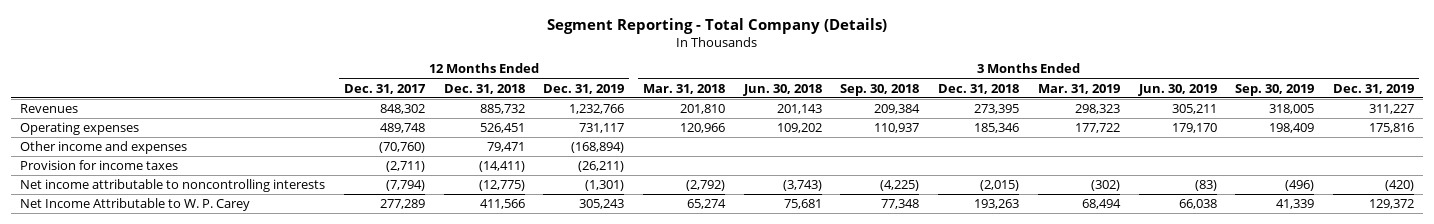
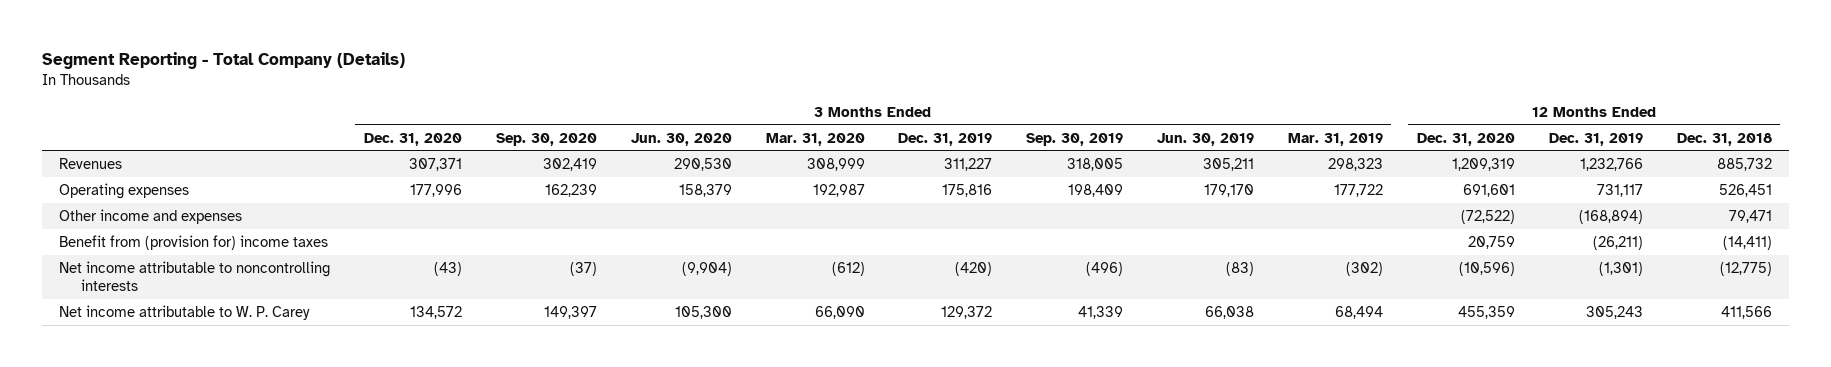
- | 12 Months Ended Dec. 31, 2017 | 12 Months Ended Dec. 31, 2018 | 12 Months Ended Dec. 31, 2019 | 3 Months Ended Mar. 31, 2018 | 3 Months Ended Jun. 30, 2018 | 3 Months Ended Sep. 30, 2018 | 3 Months Ended Dec. 31, 2018 | 3 Months Ended Mar. 31, 2019 | 3 Months Ended Jun. 30, 2019 | 3 Months Ended Sep. 30, 2019 | 3 Months Ended Dec. 31, 2019
+ | 3 Months Ended Dec. 31, 2020 | 3 Months Ended Sep. 30, 2020 | 3 Months Ended Jun. 30, 2020 | 3 Months Ended Mar. 31, 2020 | 3 Months Ended Dec. 31, 2019 | 3 Months Ended Sep. 30, 2019 | 3 Months Ended Jun. 30, 2019 | 3 Months Ended Mar. 31, 2019 | 12 Months Ended Dec. 31, 2020 | 12 Months Ended Dec. 31, 2019 | 12 Months Ended Dec. 31, 2018
- Provision for income taxes | (2,711) | (14,411) | (26,211) | | | | | | | |
+ Benefit from (provision for) income taxes | | | | | | | | | 20,759 | (26,211) | (14,411)
- Net Income Attributable to W. P. Carey | 277,289 | 411,566 | 305,243 | 65,274 | 75,681 | 77,348 | 193,263 | 68,494 | 66,038 | 41,339 | 129,372
+ Net income attributable to W. P. Carey | 134,572 | 149,397 | 105,300 | 66,090 | 129,372 | 41,339 | 66,038 | 68,494 | 455,359 | 305,243 | 411,566

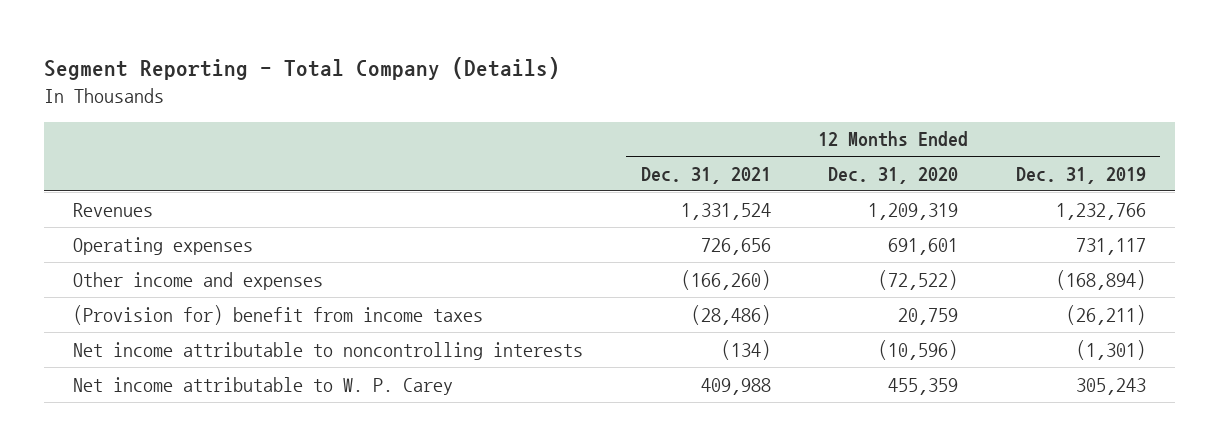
- | 3 Months Ended Dec. 31, 2020 | 3 Months Ended Sep. 30, 2020 | 3 Months Ended Jun. 30, 2020 | 3 Months Ended Mar. 31, 2020 | 3 Months Ended Dec. 31, 2019 | 3 Months Ended Sep. 30, 2019 | 3 Months Ended Jun. 30, 2019 | 3 Months Ended Mar. 31, 2019 | 12 Months Ended Dec. 31, 2020 | 12 Months Ended Dec. 31, 2019 | 12 Months Ended Dec. 31, 2018
+ | 12 Months Ended Dec. 31, 2021 | 12 Months Ended Dec. 31, 2020 | 12 Months Ended Dec. 31, 2019
- Benefit from (provision for) income taxes | | | | | | | | | 20,759 | (26,211) | (14,411)
+ (Provision for) benefit from income taxes | (28,486) | 20,759 | (26,211)

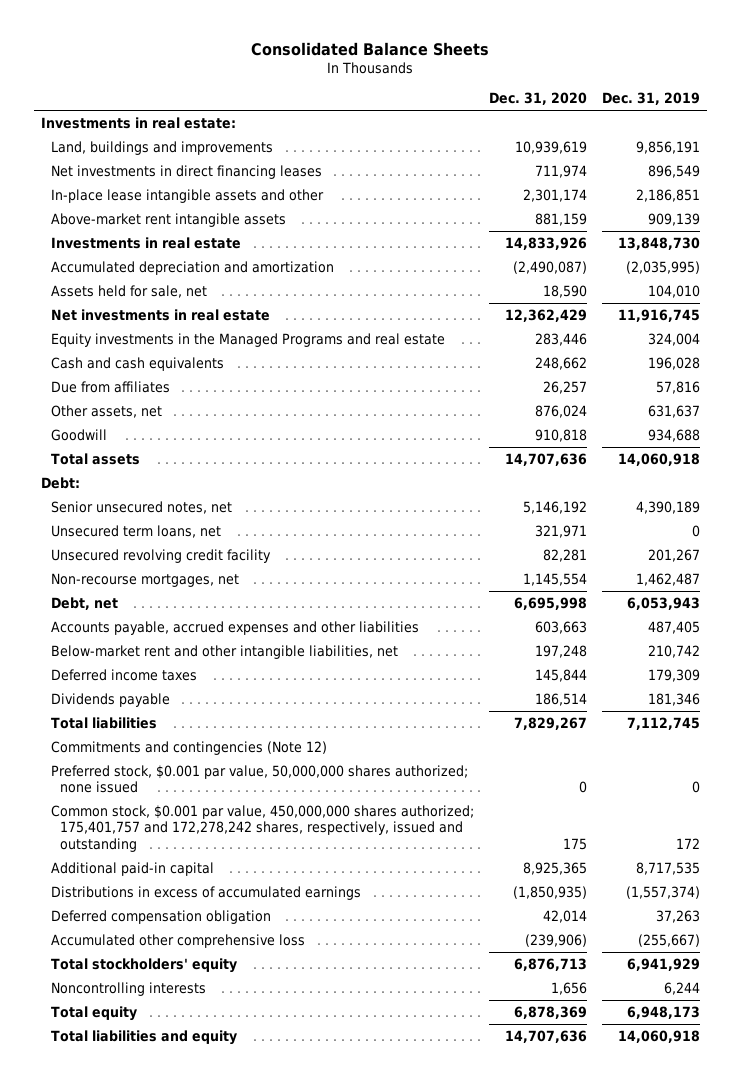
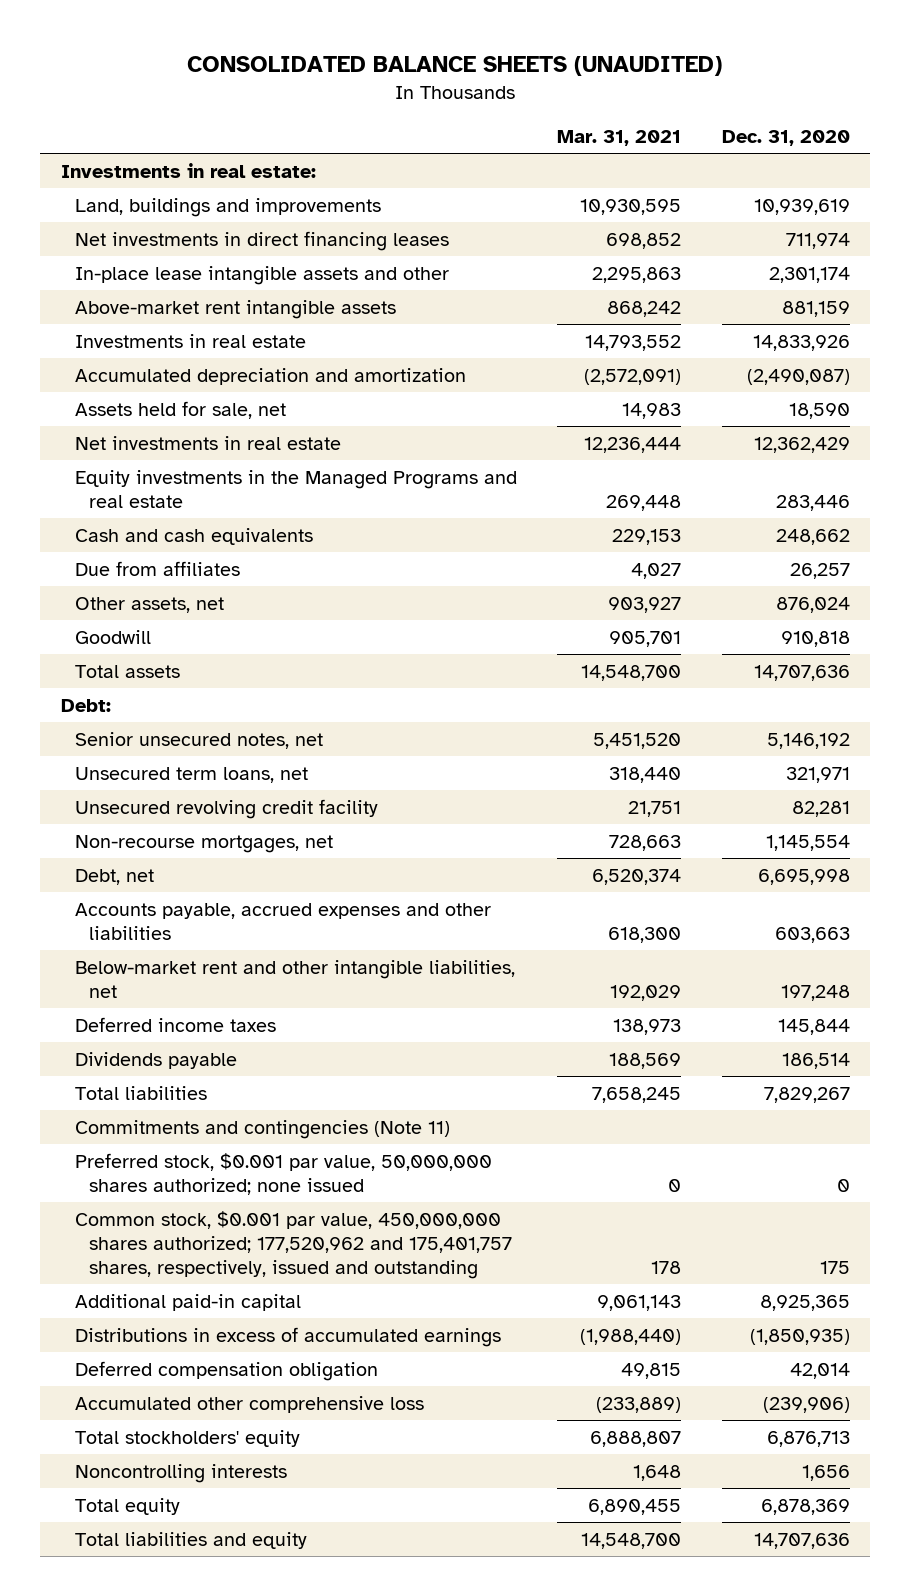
- Consolidated Balance Sheets
+ CONSOLIDATED BALANCE SHEETS (UNAUDITED)
- | Dec. 31, 2020 | Dec. 31, 2019
+ | Mar. 31, 2021 | Dec. 31, 2020
- Commitments and contingencies (Note 12)
+ Commitments and contingencies (Note 11)
- Common stock, $0.001 par value, 450,000,000 shares authorized; 175,401,757 and 172,278,242 shares, respectively, issued and outstanding | 175 | 172
+ Common stock, $0.001 par value, 450,000,000 shares authorized; 177,520,962 and 175,401,757 shares, respectively, issued and outstanding | 178 | 175

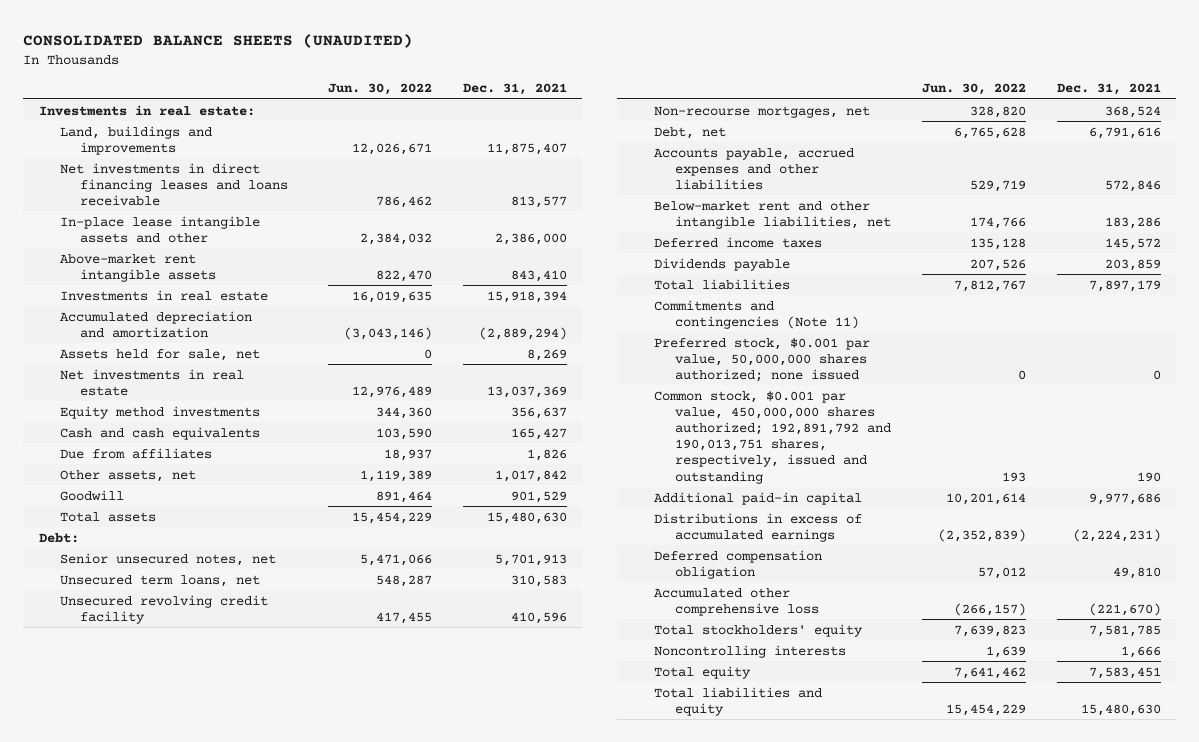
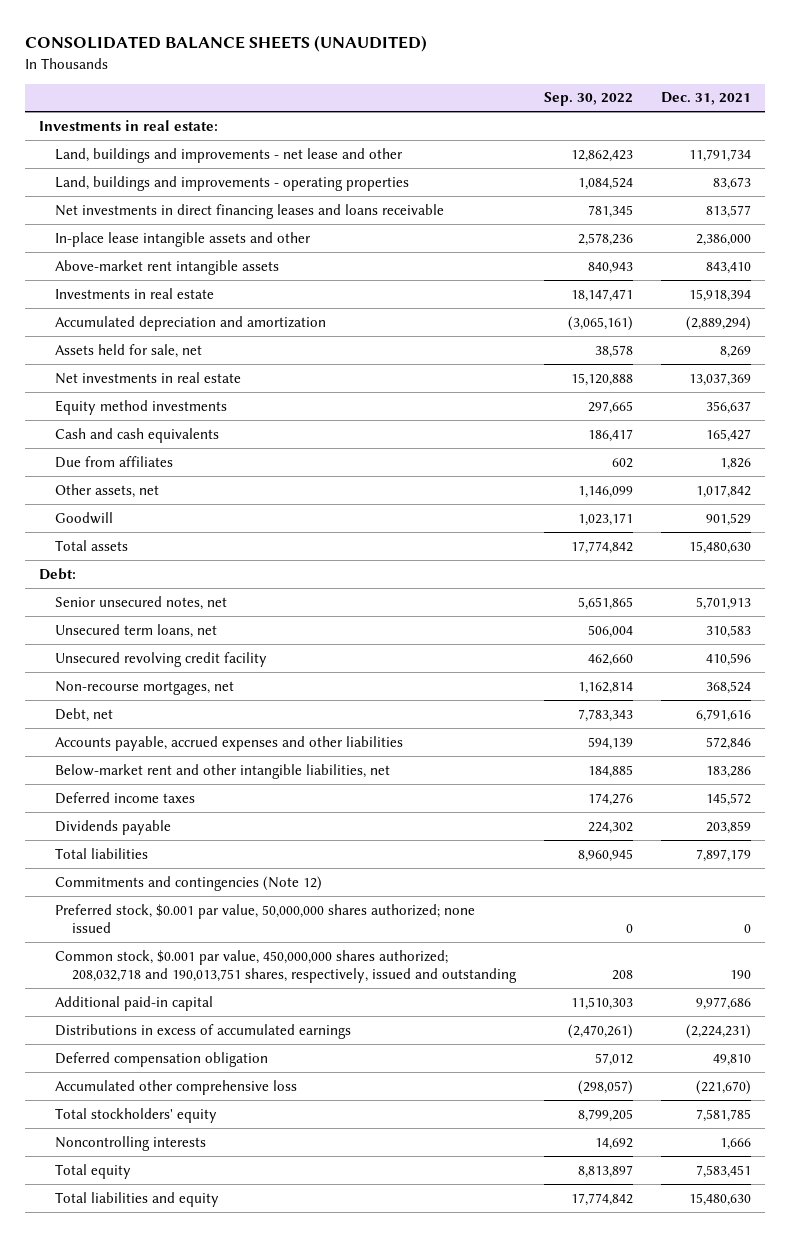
- | Jun. 30, 2022 | Dec. 31, 2021
+ | Sep. 30, 2022 | Dec. 31, 2021
- Land, buildings and improvements | 12,026,671 | 11,875,407
+ Land, buildings and improvements - net lease and other | 12,862,423 | 11,791,734
+ Land, buildings and improvements - operating properties | 1,084,524 | 83,673
- Commitments and contingencies (Note 11)
+ Commitments and contingencies (Note 12)
- Common stock, $0.001 par value, 450,000,000 shares authorized; 192,891,792 and 190,013,751 shares, respectively, issued and outstanding | 193 | 190
+ Common stock, $0.001 par value, 450,000,000 shares authorized; 208,032,718 and 190,013,751 shares, respectively, issued and outstanding | 208 | 190

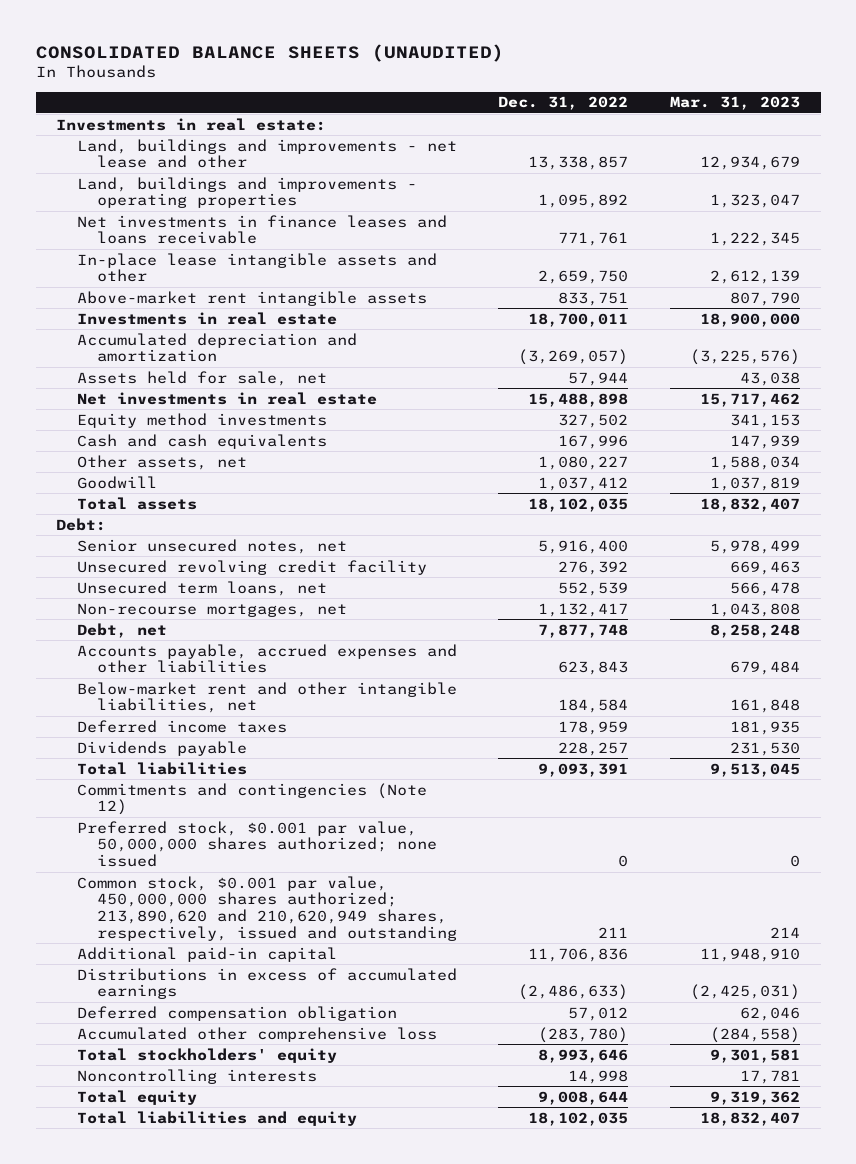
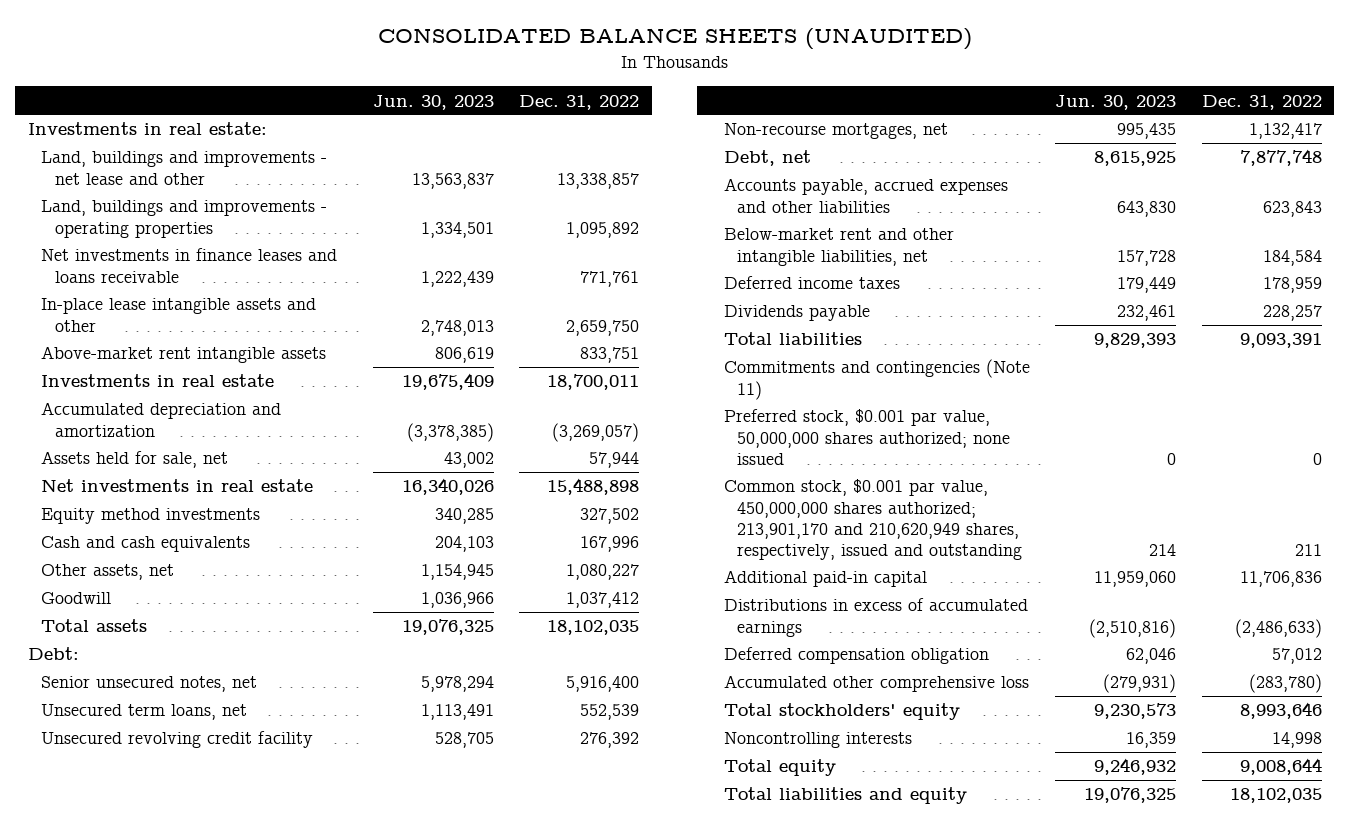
- | Dec. 31, 2022 | Mar. 31, 2023
+ | Jun. 30, 2023 | Dec. 31, 2022
moved down: Unsecured revolving credit facility | 528,705 | 276,392
- Commitments and contingencies (Note 12)
+ Commitments and contingencies (Note 11)
- Common stock, $0.001 par value, 450,000,000 shares authorized; 213,890,620 and 210,620,949 shares, respectively, issued and outstanding | 211 | 214
+ Common stock, $0.001 par value, 450,000,000 shares authorized; 213,901,170 and 210,620,949 shares, respectively, issued and outstanding | 214 | 211

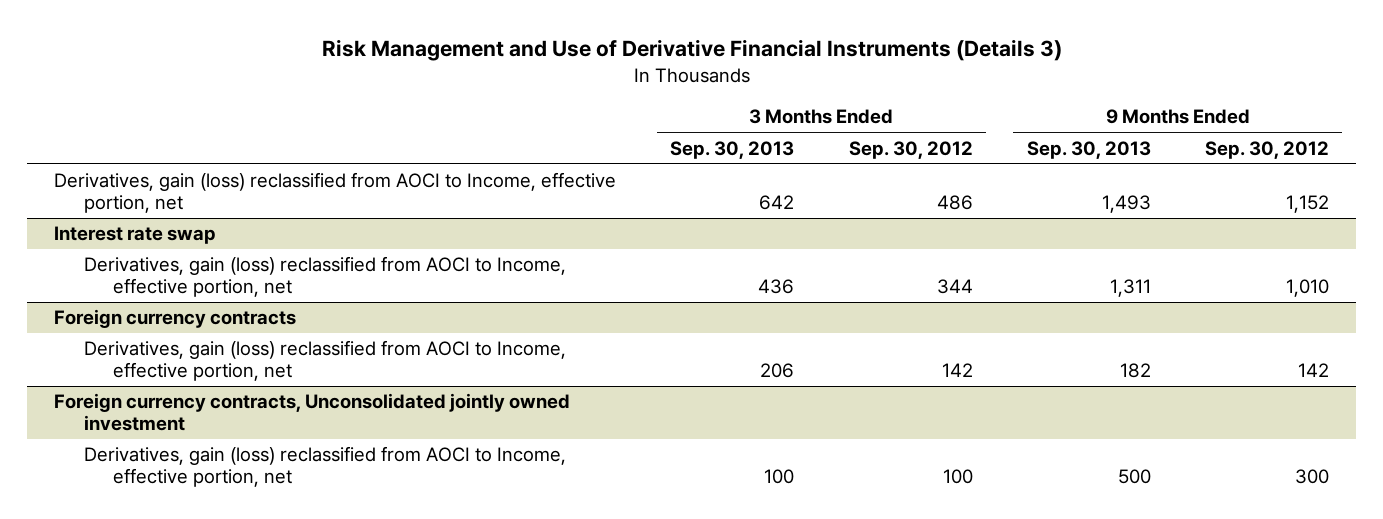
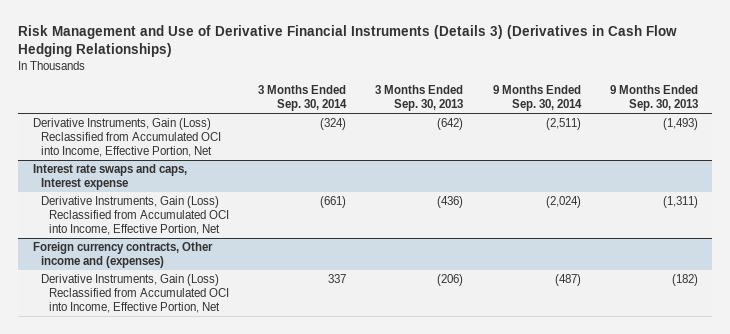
- Risk Management and Use of Derivative Financial Instruments (Details 3)
+ Risk Management and Use of Derivative Financial Instruments (Details 3) (Derivatives in Cash Flow Hedging Relationships)
- | 3 Months Ended Sep. 30, 2013 | 3 Months Ended Sep. 30, 2012 | 9 Months Ended Sep. 30, 2013 | 9 Months Ended Sep. 30, 2012
+ | 3 Months Ended Sep. 30, 2014 | 3 Months Ended Sep. 30, 2013 | 9 Months Ended Sep. 30, 2014 | 9 Months Ended Sep. 30, 2013
- Derivatives, gain (loss) reclassified from AOCI to Income, effective portion, net | 642 | 486 | 1,493 | 1,152
- Interest rate swap
- Derivatives, gain (loss) reclassified from AOCI to Income, effective portion, net | 436 | 344 | 1,311 | 1,010
- Foreign currency contracts
- Derivatives, gain (loss) reclassified from AOCI to Income, effective portion, net | 206 | 142 | 182 | 142
- Foreign currency contracts, Unconsolidated jointly owned investment
- Derivatives, gain (loss) reclassified from AOCI to Income, effective portion, net | 100 | 100 | 500 | 300
+ Derivative Instruments, Gain (Loss) Reclassified from Accumulated OCI into Income, Effective Portion, Net | (324) | (642) | (2,511) | (1,493)
+ Interest rate swaps and caps, Interest expense
+ Derivative Instruments, Gain (Loss) Reclassified from Accumulated OCI into Income, Effective Portion, Net | (661) | (436) | (2,024) | (1,311)
+ Foreign currency contracts, Other income and (expenses)
+ Derivative Instruments, Gain (Loss) Reclassified from Accumulated OCI into Income, Effective Portion, Net | 337 | (206) | (487) | (182)

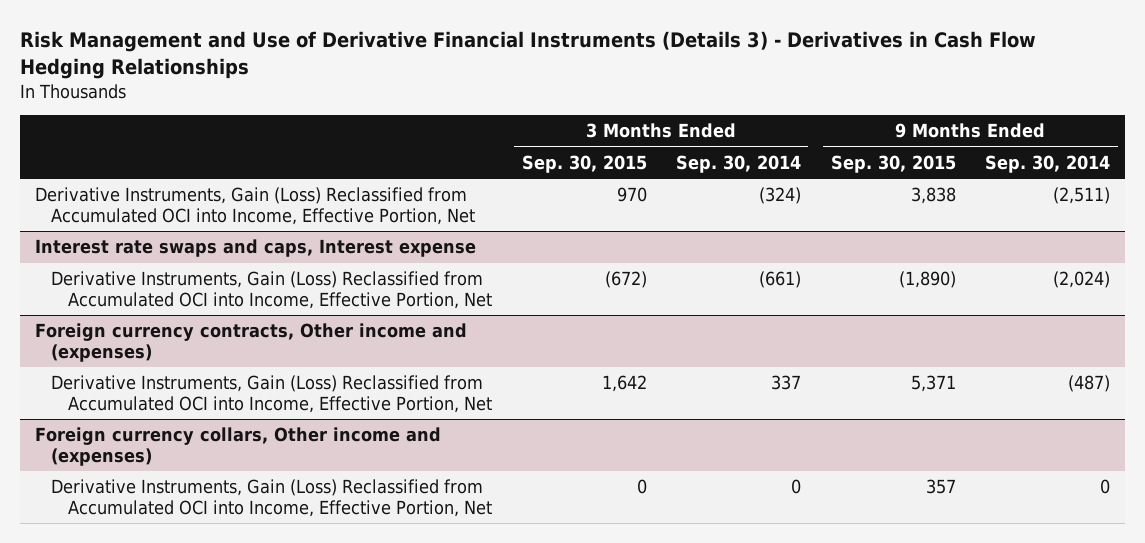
- Risk Management and Use of Derivative Financial Instruments (Details 3) (Derivatives in Cash Flow Hedging Relationships)
+ Risk Management and Use of Derivative Financial Instruments (Details 3) - Derivatives in Cash Flow Hedging Relationships
- | 3 Months Ended Sep. 30, 2014 | 3 Months Ended Sep. 30, 2013 | 9 Months Ended Sep. 30, 2014 | 9 Months Ended Sep. 30, 2013
+ | 3 Months Ended Sep. 30, 2015 | 3 Months Ended Sep. 30, 2014 | 9 Months Ended Sep. 30, 2015 | 9 Months Ended Sep. 30, 2014
+ Foreign currency collars, Other income and (expenses)
+ Derivative Instruments, Gain (Loss) Reclassified from Accumulated OCI into Income, Effective Portion, Net | 0 | 0 | 357 | 0

